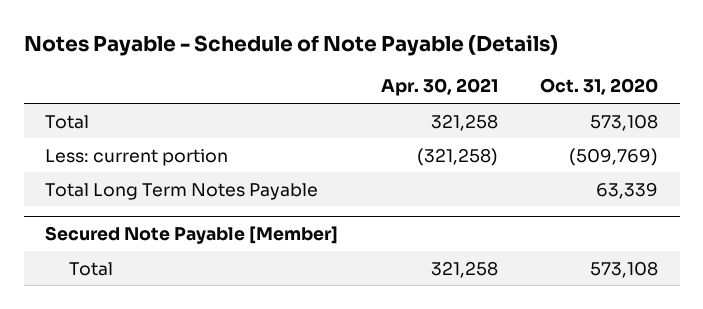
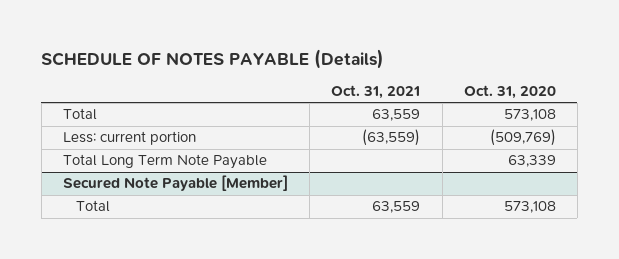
- Notes Payable - Schedule of Note Payable (Details)
+ SCHEDULE OF NOTES PAYABLE (Details)
- | Apr. 30, 2021 | Oct. 31, 2020
+ | Oct. 31, 2021 | Oct. 31, 2020
- Total Long Term Notes Payable | | 63,339
+ Total Long Term Note Payable | | 63,339

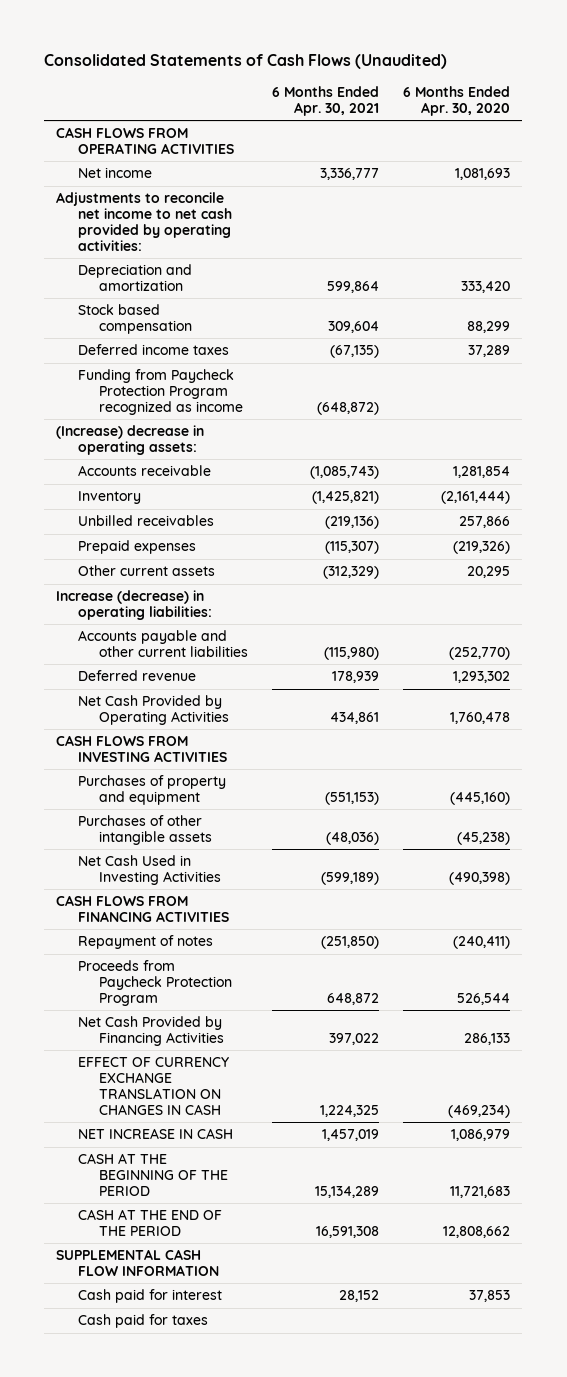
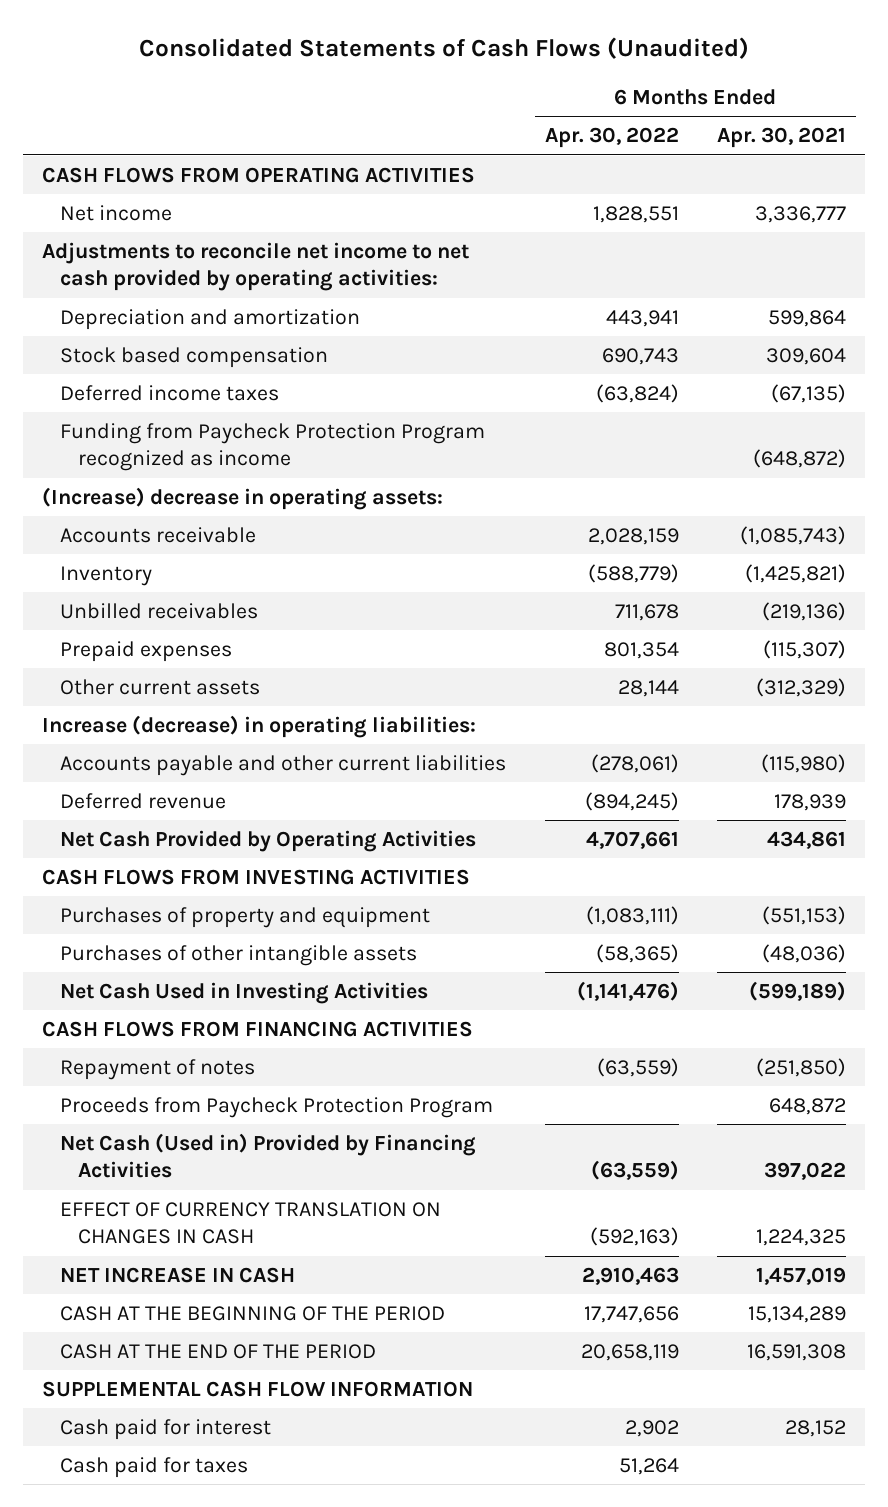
- | 6 Months Ended Apr. 30, 2021 | 6 Months Ended Apr. 30, 2020
+ | 6 Months Ended Apr. 30, 2022 | 6 Months Ended Apr. 30, 2021
- Net Cash Provided by Financing Activities | 397,022 | 286,133
- EFFECT OF CURRENCY EXCHANGE TRANSLATION ON CHANGES IN CASH | 1,224,325 | (469,234)
+ Net Cash (Used in) Provided by Financing Activities | (63,559) | 397,022
+ EFFECT OF CURRENCY TRANSLATION ON CHANGES IN CASH | (592,163) | 1,224,325

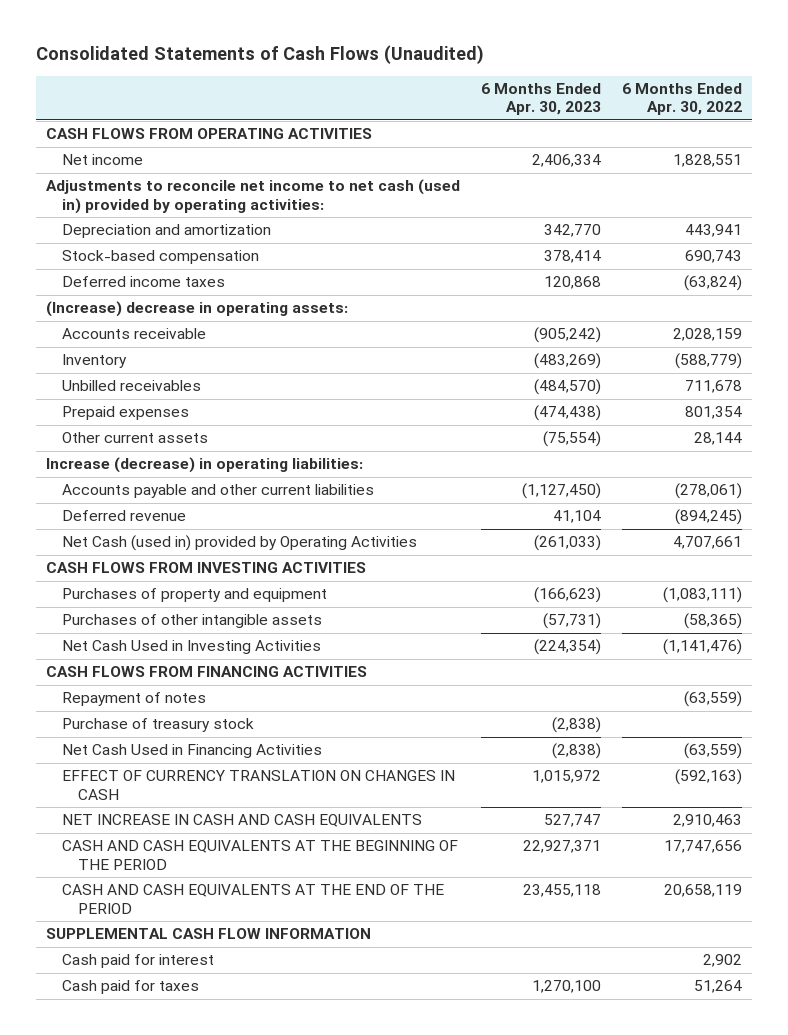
- | 6 Months Ended Apr. 30, 2022 | 6 Months Ended Apr. 30, 2021
+ | 6 Months Ended Apr. 30, 2023 | 6 Months Ended Apr. 30, 2022
- Adjustments to reconcile net income to net cash provided by operating activities:
+ Adjustments to reconcile net income to net cash (used in) provided by operating activities:
- Stock based compensation | 690,743 | 309,604
+ Stock-based compensation | 378,414 | 690,743
- Funding from Paycheck Protection Program recognized as income | | (648,872)
- Net Cash Provided by Operating Activities | 4,707,661 | 434,861
+ Net Cash (used in) provided by Operating Activities | (261,033) | 4,707,661
- Proceeds from Paycheck Protection Program | | 648,872
- Net Cash (Used in) Provided by Financing Activities | (63,559) | 397,022
+ Purchase of treasury stock | (2,838) |
+ Net Cash Used in Financing Activities | (2,838) | (63,559)
- NET INCREASE IN CASH | 2,910,463 | 1,457,019
- CASH AT THE BEGINNING OF THE PERIOD | 17,747,656 | 15,134,289
- CASH AT THE END OF THE PERIOD | 20,658,119 | 16,591,308
+ NET INCREASE IN CASH AND CASH EQUIVALENTS | 527,747 | 2,910,463
+ CASH AND CASH EQUIVALENTS AT THE BEGINNING OF THE PERIOD | 22,927,371 | 17,747,656
+ CASH AND CASH EQUIVALENTS AT THE END OF THE PERIOD | 23,455,118 | 20,658,119

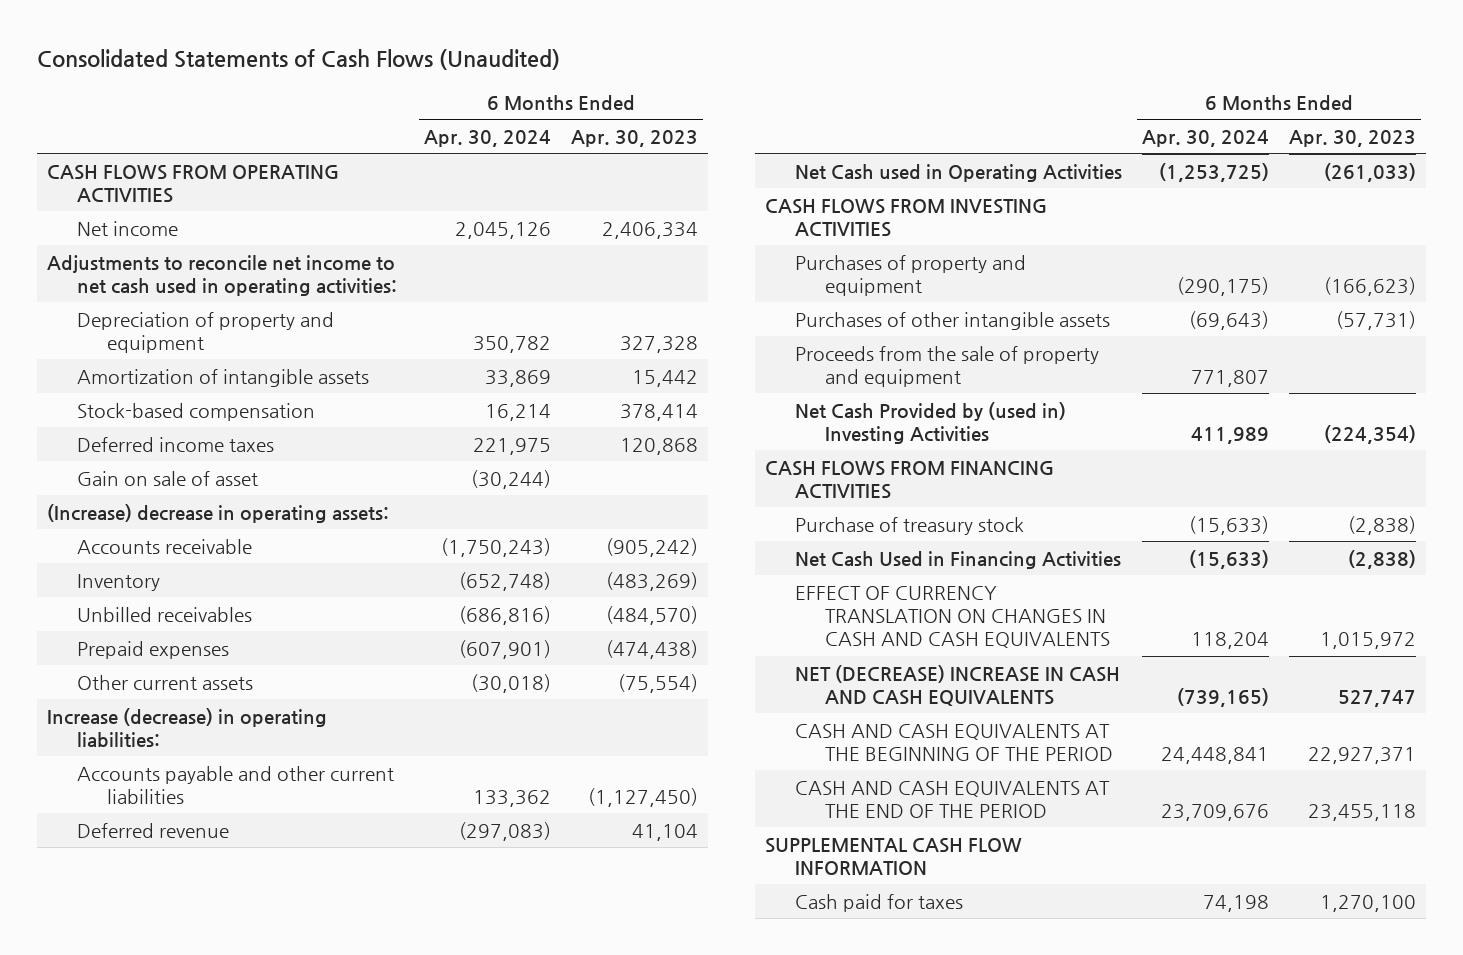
- | 6 Months Ended Apr. 30, 2023 | 6 Months Ended Apr. 30, 2022
+ | 6 Months Ended Apr. 30, 2024 | 6 Months Ended Apr. 30, 2023
- Adjustments to reconcile net income to net cash (used in) provided by operating activities:
- Depreciation and amortization | 342,770 | 443,941
+ Adjustments to reconcile net income to net cash used in operating activities:
+ Depreciation of property and equipment | 350,782 | 327,328
+ Amortization of intangible assets | 33,869 | 15,442
+ Gain on sale of asset | (30,244) |
- Net Cash (used in) provided by Operating Activities | (261,033) | 4,707,661
+ Net Cash used in Operating Activities | (1,253,725) | (261,033)
- Net Cash Used in Investing Activities | (224,354) | (1,141,476)
+ Proceeds from the sale of property and equipment | 771,807 |
+ Net Cash Provided by (used in) Investing Activities | 411,989 | (224,354)
- Repayment of notes | | (63,559)
- EFFECT OF CURRENCY TRANSLATION ON CHANGES IN CASH | 1,015,972 | (592,163)
- NET INCREASE IN CASH AND CASH EQUIVALENTS | 527,747 | 2,910,463
+ EFFECT OF CURRENCY TRANSLATION ON CHANGES IN CASH AND CASH EQUIVALENTS | 118,204 | 1,015,972
+ NET (DECREASE) INCREASE IN CASH AND CASH EQUIVALENTS | (739,165) | 527,747
- Cash paid for interest | | 2,902

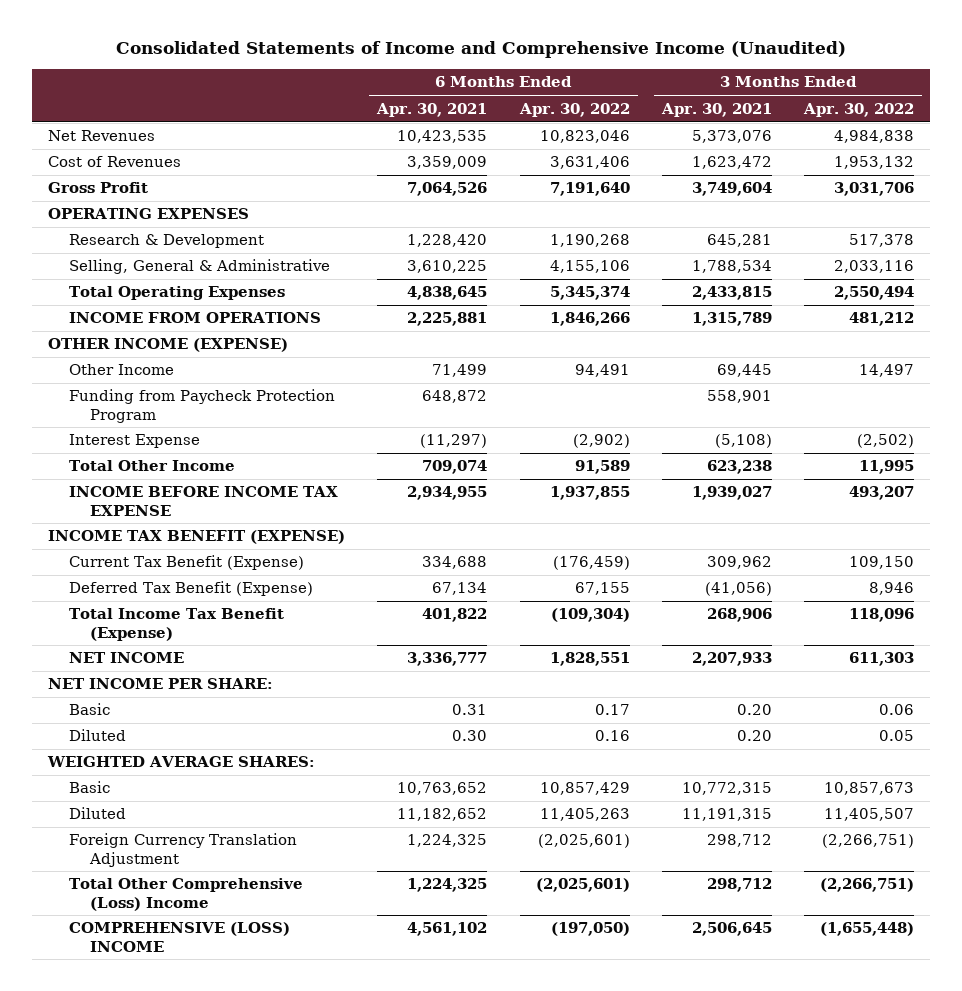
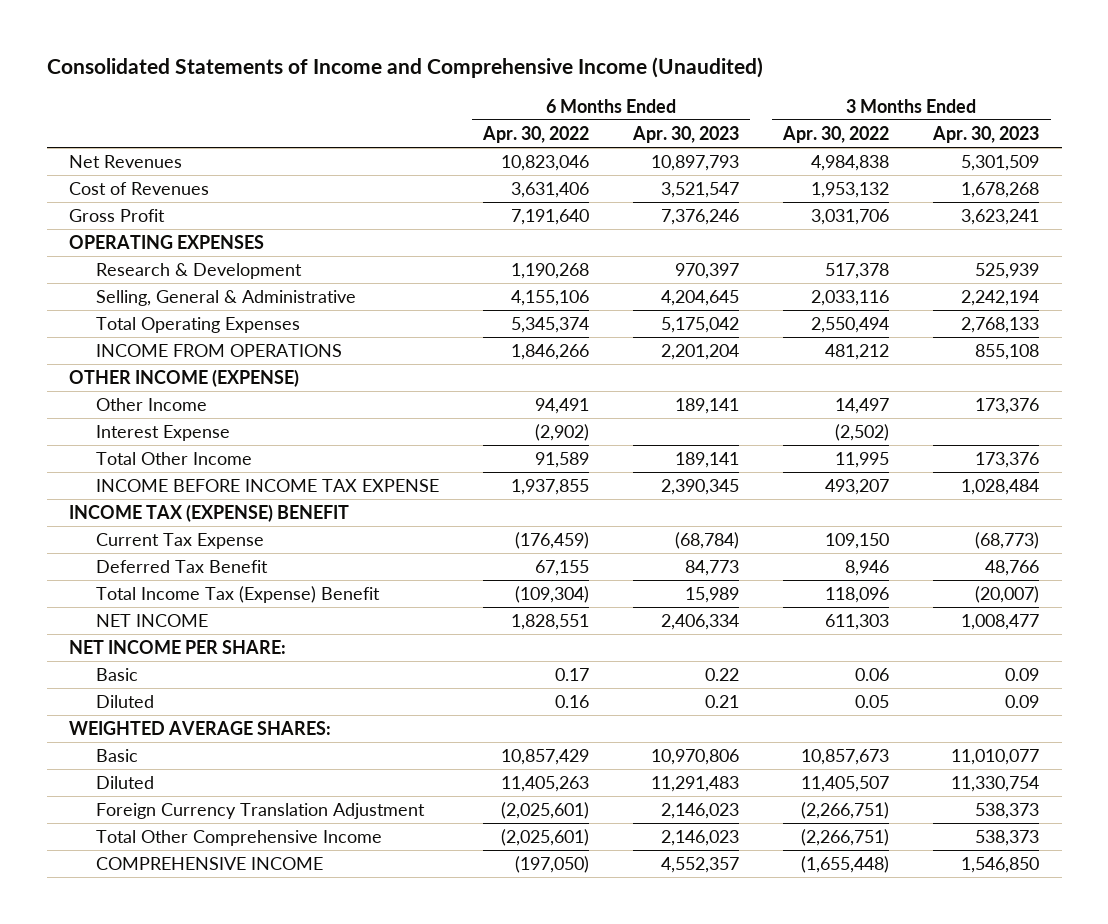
- | 6 Months Ended Apr. 30, 2021 | 6 Months Ended Apr. 30, 2022 | 3 Months Ended Apr. 30, 2021 | 3 Months Ended Apr. 30, 2022
+ | 6 Months Ended Apr. 30, 2022 | 6 Months Ended Apr. 30, 2023 | 3 Months Ended Apr. 30, 2022 | 3 Months Ended Apr. 30, 2023
- Funding from Paycheck Protection Program | 648,872 | | 558,901 |
- INCOME TAX BENEFIT (EXPENSE)
- Current Tax Benefit (Expense) | 334,688 | (176,459) | 309,962 | 109,150
- Deferred Tax Benefit (Expense) | 67,134 | 67,155 | (41,056) | 8,946
- Total Income Tax Benefit (Expense) | 401,822 | (109,304) | 268,906 | 118,096
+ INCOME TAX (EXPENSE) BENEFIT
+ Current Tax Expense | (176,459) | (68,784) | 109,150 | (68,773)
+ Deferred Tax Benefit | 67,155 | 84,773 | 8,946 | 48,766
+ Total Income Tax (Expense) Benefit | (109,304) | 15,989 | 118,096 | (20,007)
- Total Other Comprehensive (Loss) Income | 1,224,325 | (2,025,601) | 298,712 | (2,266,751)
- COMPREHENSIVE (LOSS) INCOME | 4,561,102 | (197,050) | 2,506,645 | (1,655,448)
+ Total Other Comprehensive Income | (2,025,601) | 2,146,023 | (2,266,751) | 538,373
+ COMPREHENSIVE INCOME | (197,050) | 4,552,357 | (1,655,448) | 1,546,850

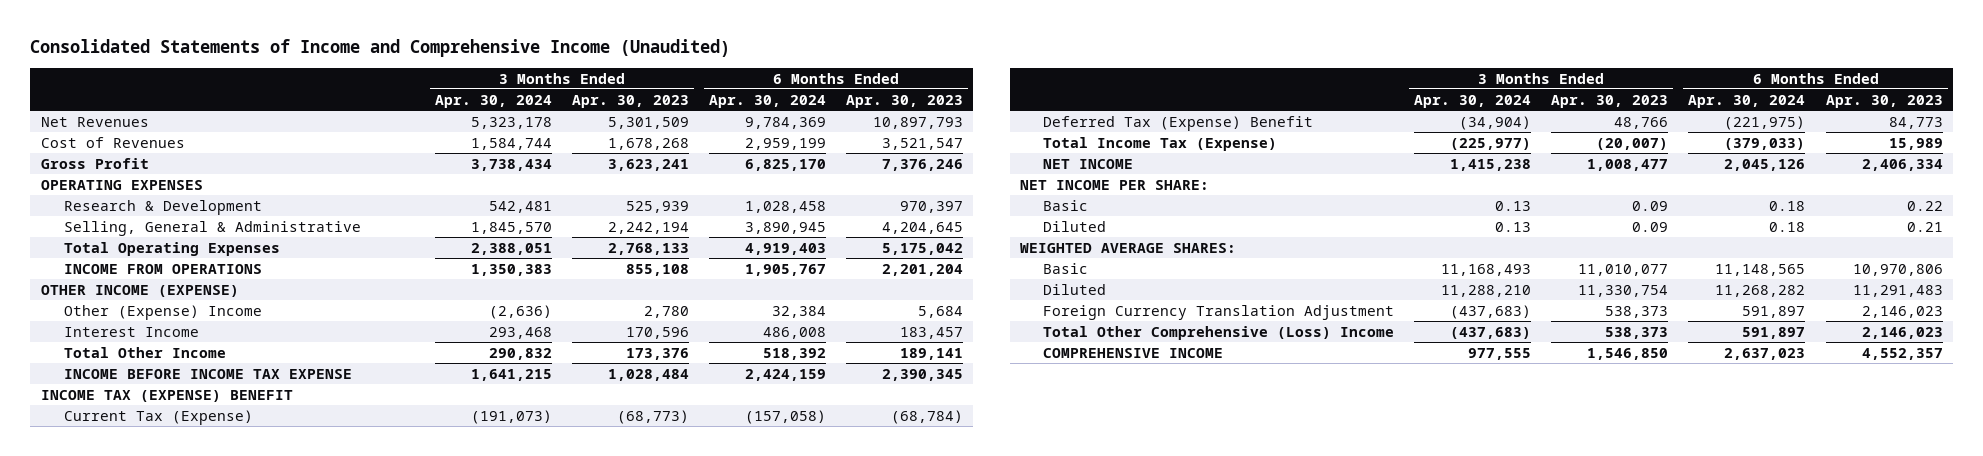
- | 6 Months Ended Apr. 30, 2022 | 6 Months Ended Apr. 30, 2023 | 3 Months Ended Apr. 30, 2022 | 3 Months Ended Apr. 30, 2023
+ | 3 Months Ended Apr. 30, 2024 | 3 Months Ended Apr. 30, 2023 | 6 Months Ended Apr. 30, 2024 | 6 Months Ended Apr. 30, 2023
- Other Income | 94,491 | 189,141 | 14,497 | 173,376
- Interest Expense | (2,902) | | (2,502) |
+ Other (Expense) Income | (2,636) | 2,780 | 32,384 | 5,684
+ Interest Income | 293,468 | 170,596 | 486,008 | 183,457
- Current Tax Expense | (176,459) | (68,784) | 109,150 | (68,773)
- Deferred Tax Benefit | 67,155 | 84,773 | 8,946 | 48,766
- Total Income Tax (Expense) Benefit | (109,304) | 15,989 | 118,096 | (20,007)
+ Current Tax (Expense) | (191,073) | (68,773) | (157,058) | (68,784)
+ Deferred Tax (Expense) Benefit | (34,904) | 48,766 | (221,975) | 84,773
+ Total Income Tax (Expense) | (225,977) | (20,007) | (379,033) | 15,989
- Total Other Comprehensive Income | (2,025,601) | 2,146,023 | (2,266,751) | 538,373
+ Total Other Comprehensive (Loss) Income | (437,683) | 538,373 | 591,897 | 2,146,023

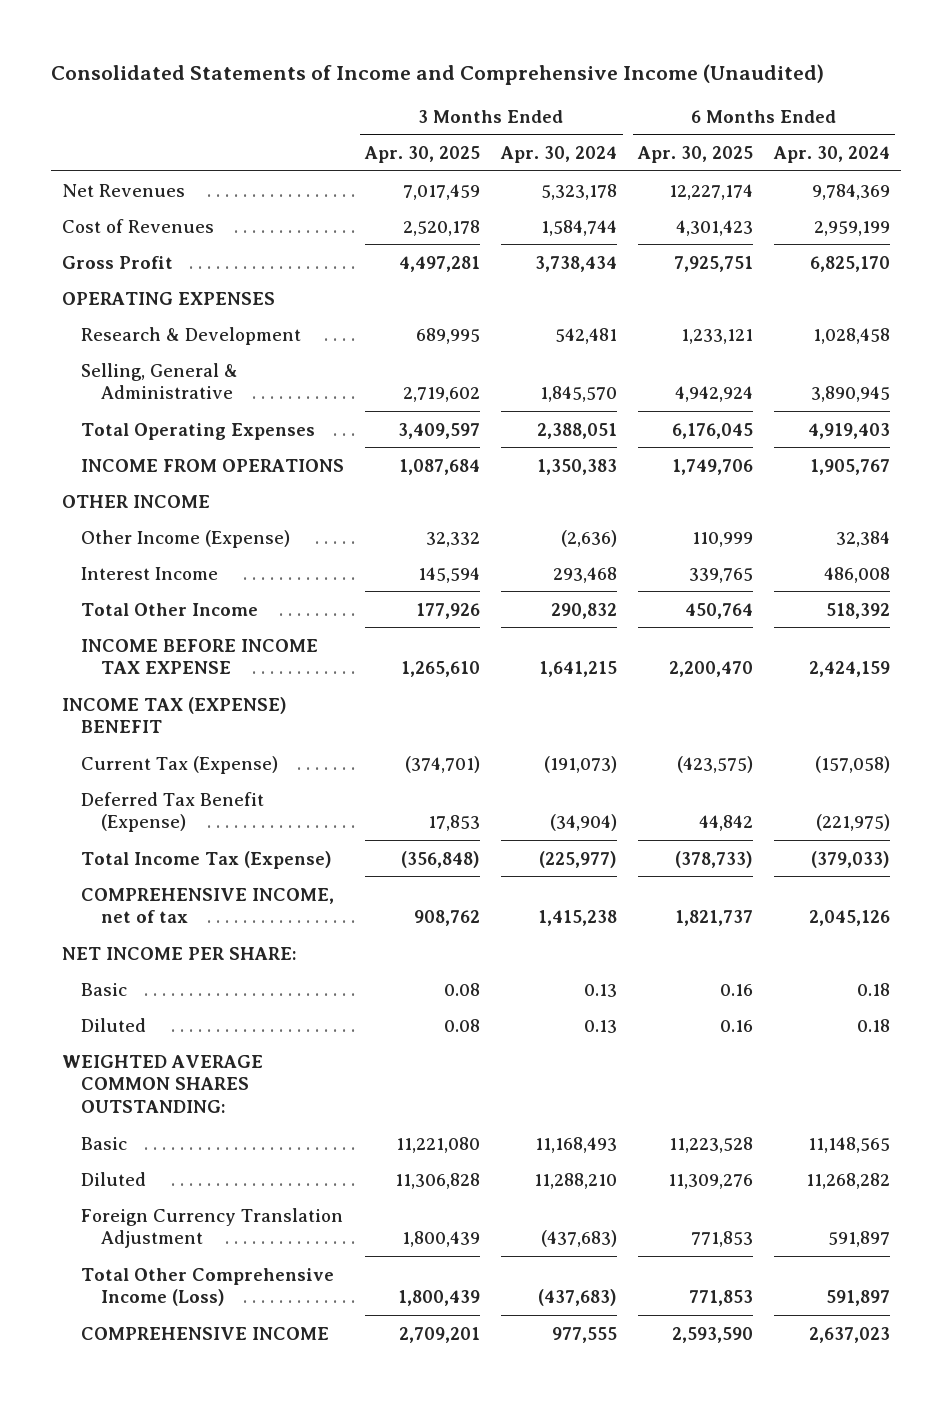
- | 3 Months Ended Apr. 30, 2024 | 3 Months Ended Apr. 30, 2023 | 6 Months Ended Apr. 30, 2024 | 6 Months Ended Apr. 30, 2023
+ | 3 Months Ended Apr. 30, 2025 | 3 Months Ended Apr. 30, 2024 | 6 Months Ended Apr. 30, 2025 | 6 Months Ended Apr. 30, 2024
- OTHER INCOME (EXPENSE)
- Other (Expense) Income | (2,636) | 2,780 | 32,384 | 5,684
+ OTHER INCOME
+ Other Income (Expense) | 32,332 | (2,636) | 110,999 | 32,384
- Deferred Tax (Expense) Benefit | (34,904) | 48,766 | (221,975) | 84,773
+ Deferred Tax Benefit (Expense) | 17,853 | (34,904) | 44,842 | (221,975)
- NET INCOME | 1,415,238 | 1,008,477 | 2,045,126 | 2,406,334
+ COMPREHENSIVE INCOME, net of tax | 908,762 | 1,415,238 | 1,821,737 | 2,045,126
- WEIGHTED AVERAGE SHARES:
+ WEIGHTED AVERAGE COMMON SHARES OUTSTANDING:
- Total Other Comprehensive (Loss) Income | (437,683) | 538,373 | 591,897 | 2,146,023
+ Total Other Comprehensive Income (Loss) | 1,800,439 | (437,683) | 771,853 | 591,897

